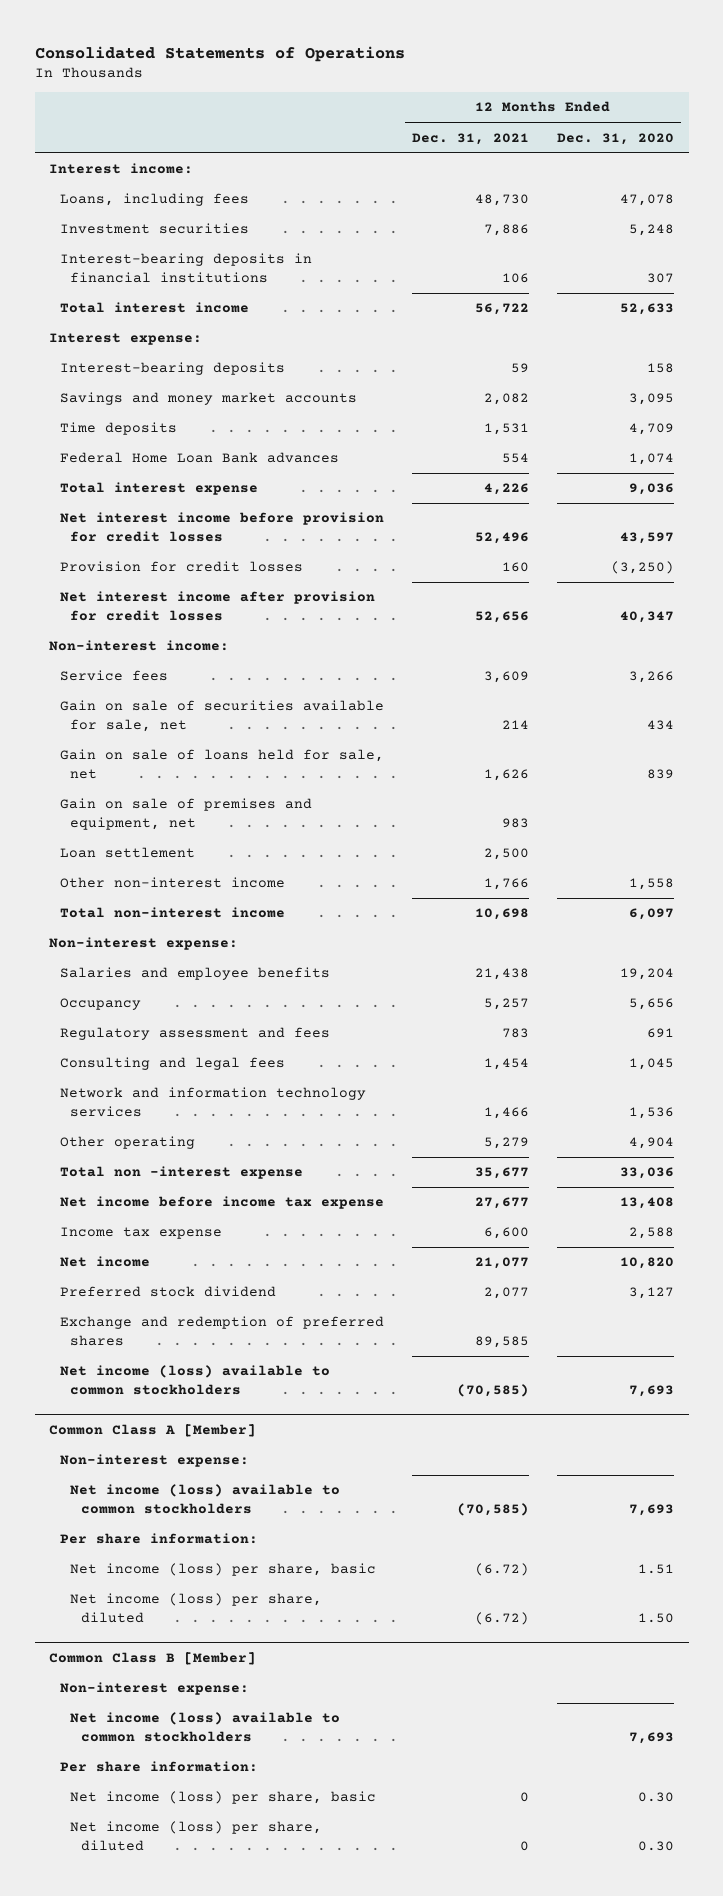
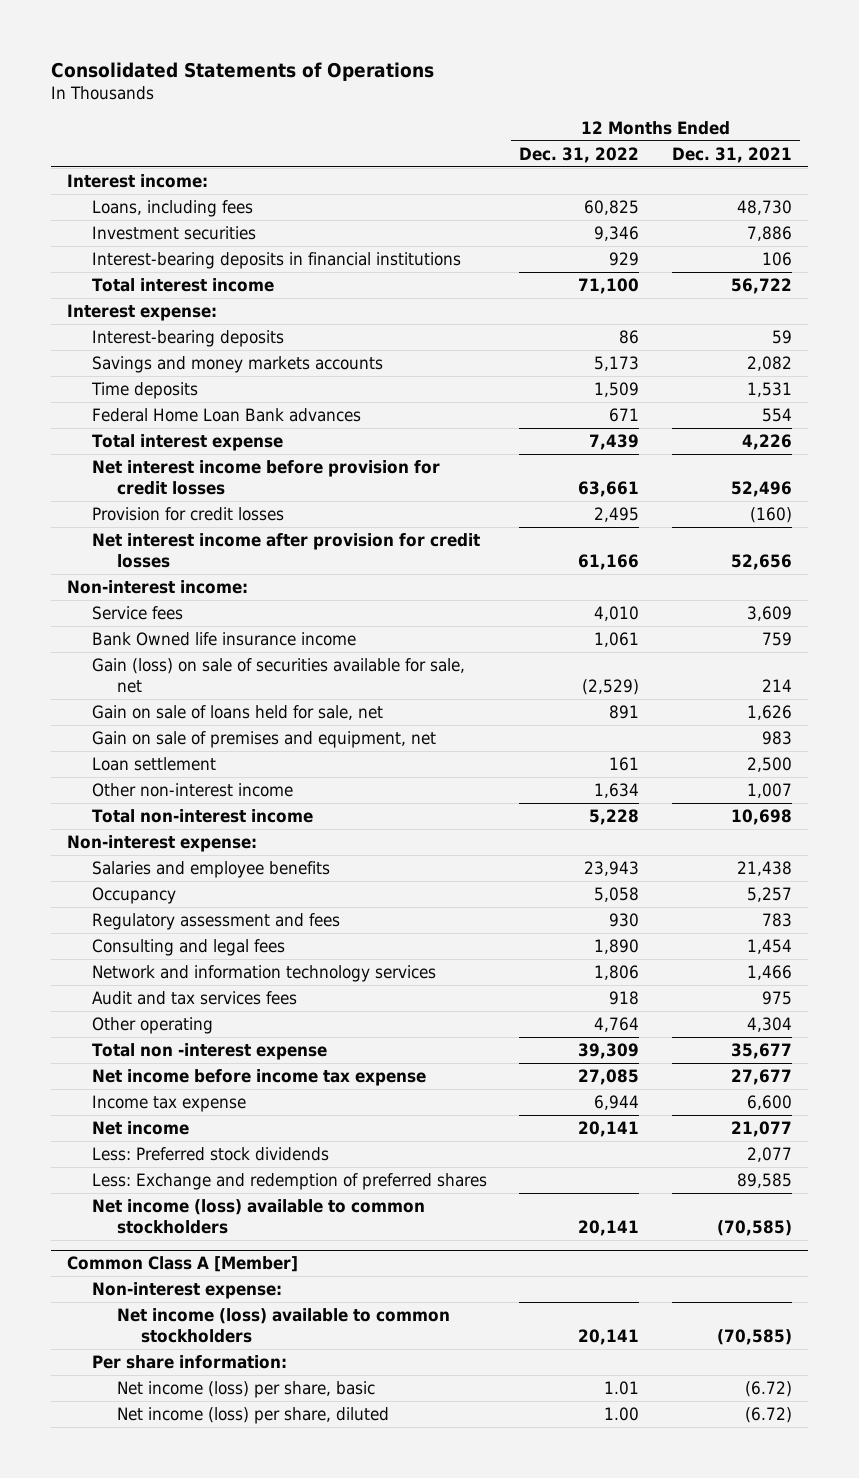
- | 12 Months Ended Dec. 31, 2021 | 12 Months Ended Dec. 31, 2020
+ | 12 Months Ended Dec. 31, 2022 | 12 Months Ended Dec. 31, 2021
- Savings and money market accounts | 2,082 | 3,095
+ Savings and money markets accounts | 5,173 | 2,082
- Provision for credit losses | 160 | (3,250)
+ Provision for credit losses | 2,495 | (160)
- Gain on sale of securities available for sale, net | 214 | 434
+ Bank Owned life insurance income | 1,061 | 759
+ Gain (loss) on sale of securities available for sale, net | (2,529) | 214
- Other non-interest income | 1,766 | 1,558
+ Other non-interest income | 1,634 | 1,007
- Other operating | 5,279 | 4,904
+ Audit and tax services fees | 918 | 975
+ Other operating | 4,764 | 4,304
- Preferred stock dividend | 2,077 | 3,127
- Exchange and redemption of preferred shares | 89,585 |
+ Less: Preferred stock dividends | | 2,077
+ Less: Exchange and redemption of preferred shares | | 89,585
- Common Class B [Member]
- Non-interest expense:
- Net income (loss) available to common stockholders | | 7,693
- Per share information:
- Net income (loss) per share, basic | 0 | 0.30
- Net income (loss) per share, diluted | 0 | 0.30

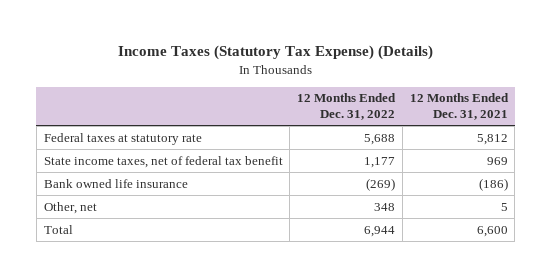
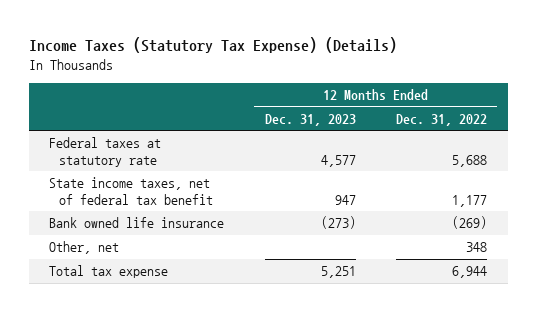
- | 12 Months Ended Dec. 31, 2022 | 12 Months Ended Dec. 31, 2021
+ | 12 Months Ended Dec. 31, 2023 | 12 Months Ended Dec. 31, 2022
- Total | 6,944 | 6,600
+ Total tax expense | 5,251 | 6,944

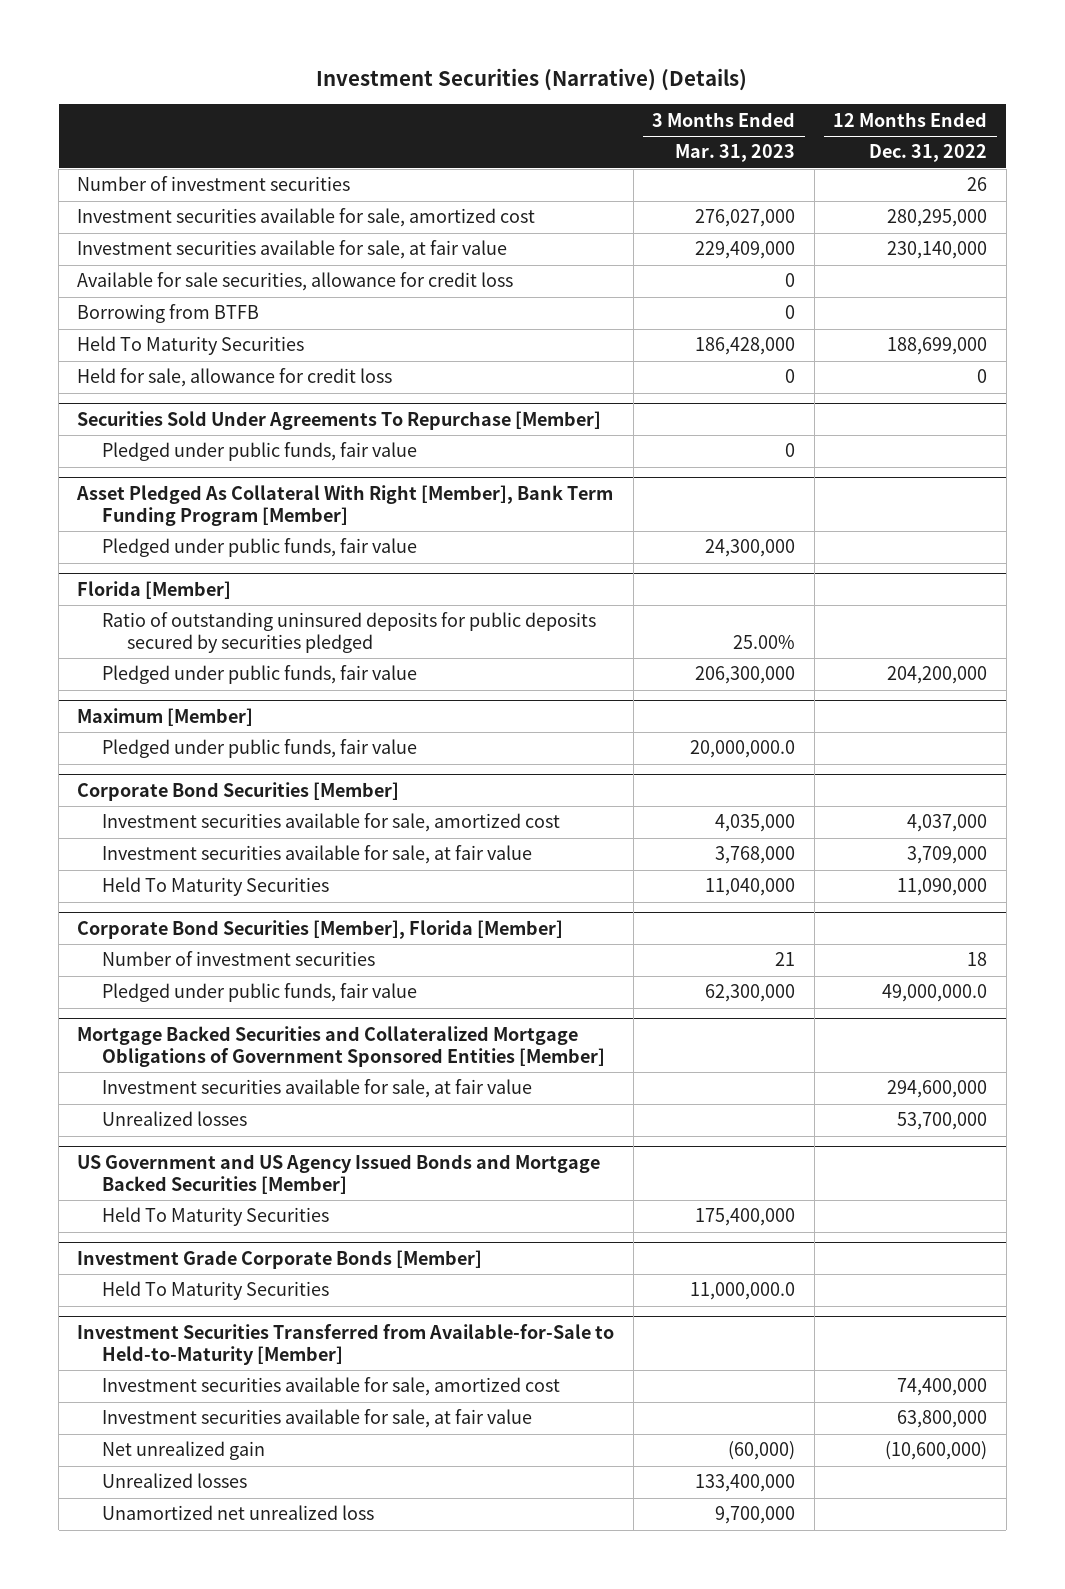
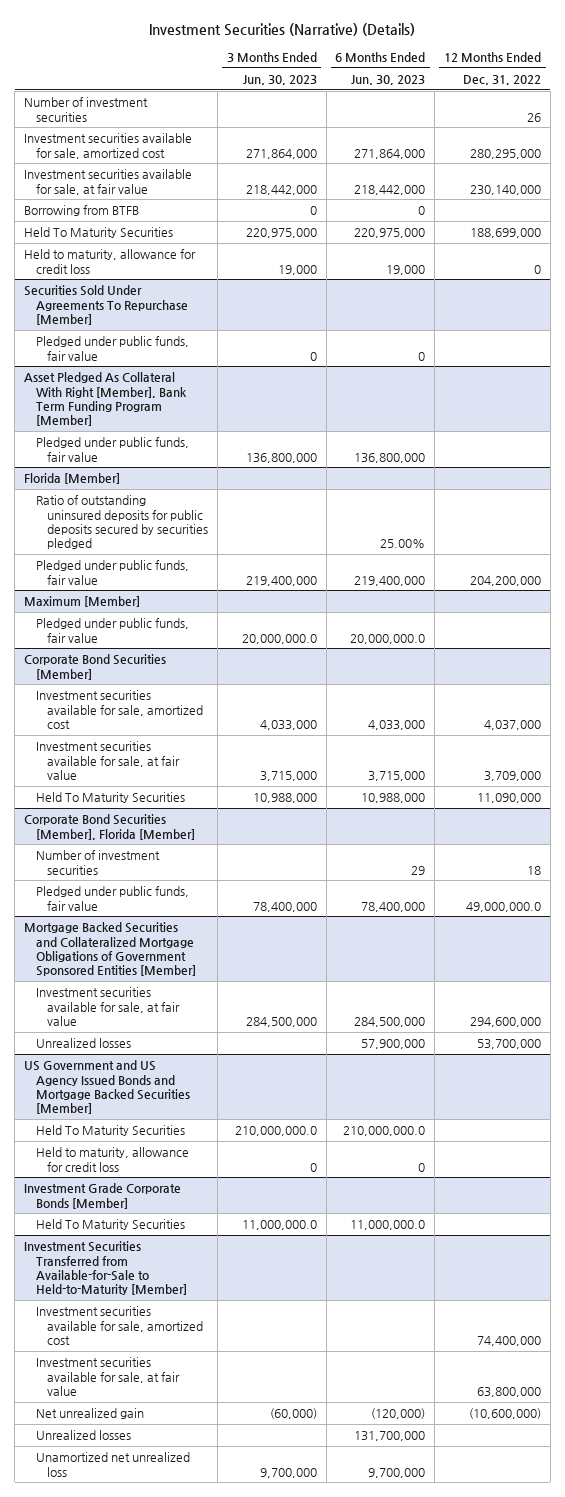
- | 3 Months Ended Mar. 31, 2023 | 12 Months Ended Dec. 31, 2022
+ | 3 Months Ended Jun. 30, 2023 | 6 Months Ended Jun. 30, 2023 | 12 Months Ended Dec. 31, 2022
- Available for sale securities, allowance for credit loss | 0 |
- Held for sale, allowance for credit loss | 0 | 0
+ Held to maturity, allowance for credit loss | 19,000 | 19,000 | 0
@ US Government and US Agency Issued Bonds and Mortgage Backed Securities [Member]
+ Held to maturity, allowance for credit loss | 0 | 0 |

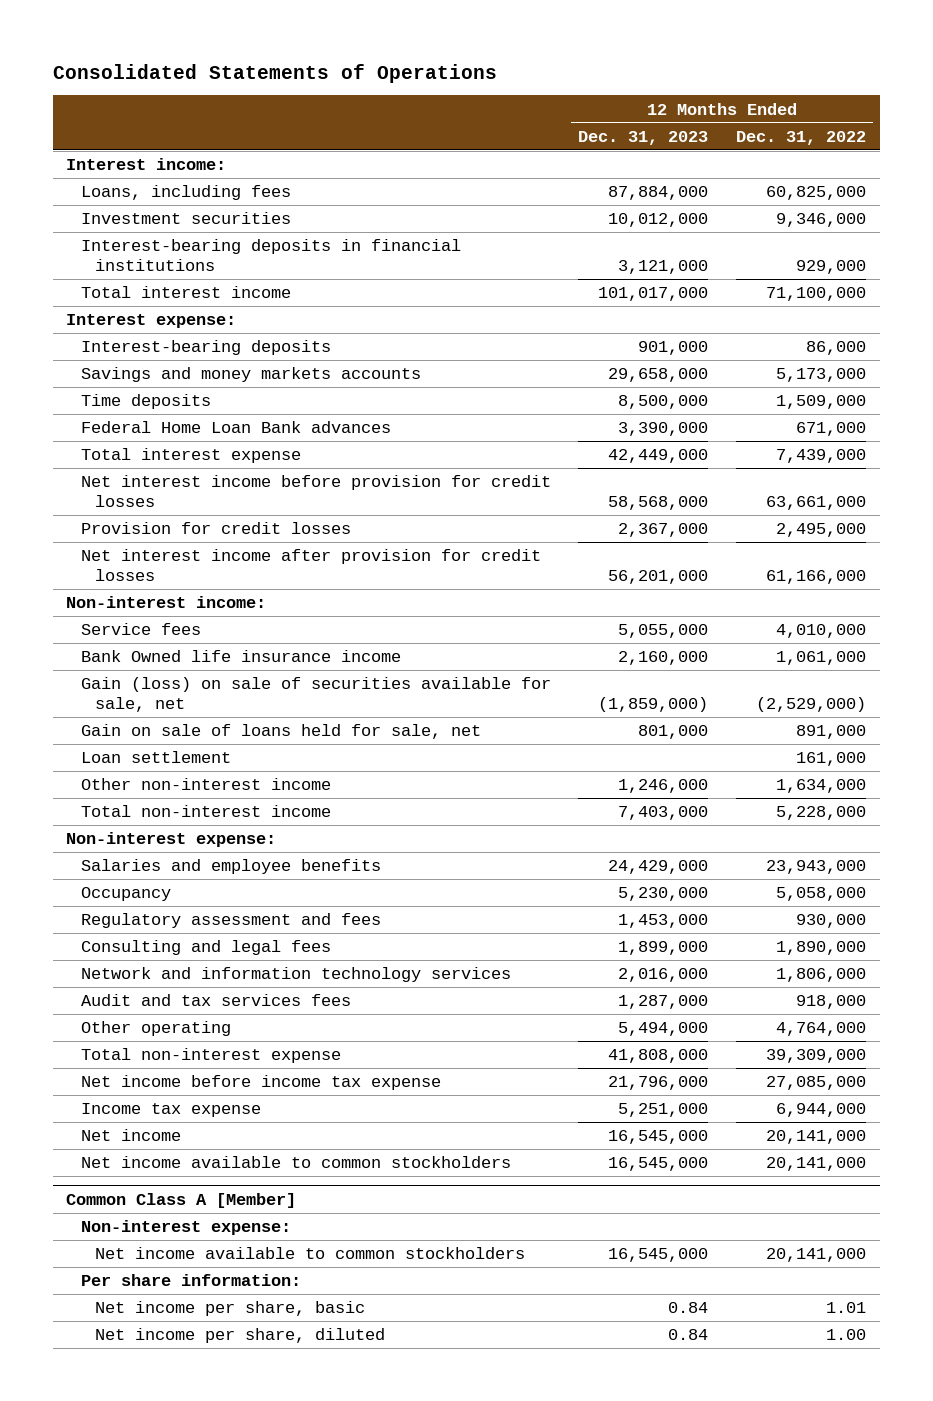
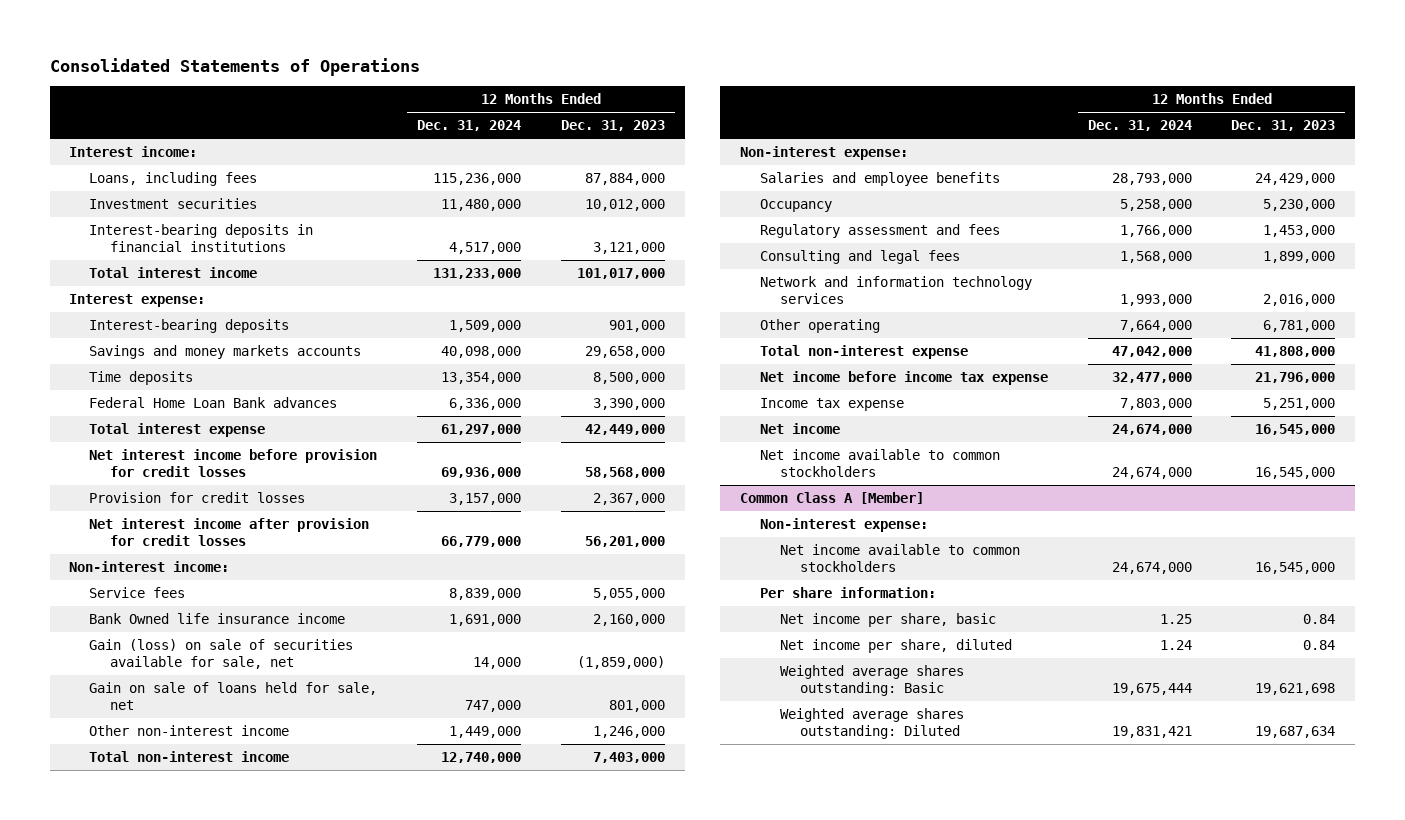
- | 12 Months Ended Dec. 31, 2023 | 12 Months Ended Dec. 31, 2022
+ | 12 Months Ended Dec. 31, 2024 | 12 Months Ended Dec. 31, 2023
- Loan settlement | | 161,000
- Audit and tax services fees | 1,287,000 | 918,000
- Other operating | 5,494,000 | 4,764,000
+ Other operating | 7,664,000 | 6,781,000
@ Common Class A [Member]
+ Weighted average shares outstanding: Basic | 19,675,444 | 19,621,698
+ Weighted average shares outstanding: Diluted | 19,831,421 | 19,687,634

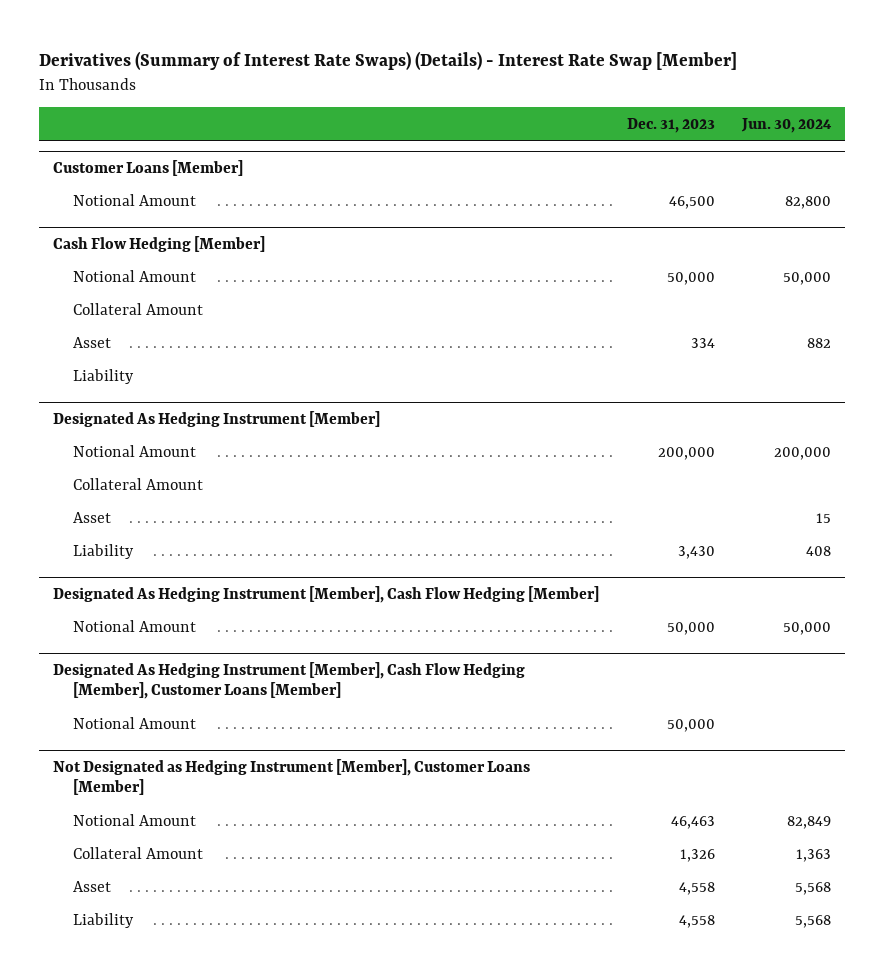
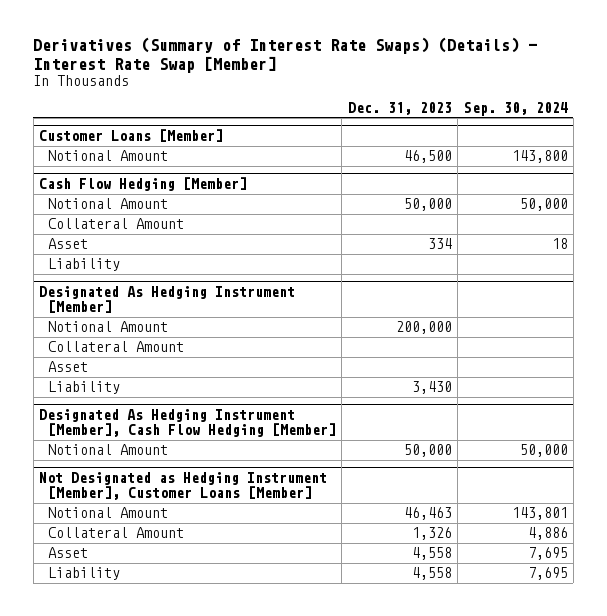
- | Dec. 31, 2023 | Jun. 30, 2024
+ | Dec. 31, 2023 | Sep. 30, 2024
- Designated As Hedging Instrument [Member], Cash Flow Hedging [Member], Customer Loans [Member]
- Notional Amount | 50,000 |

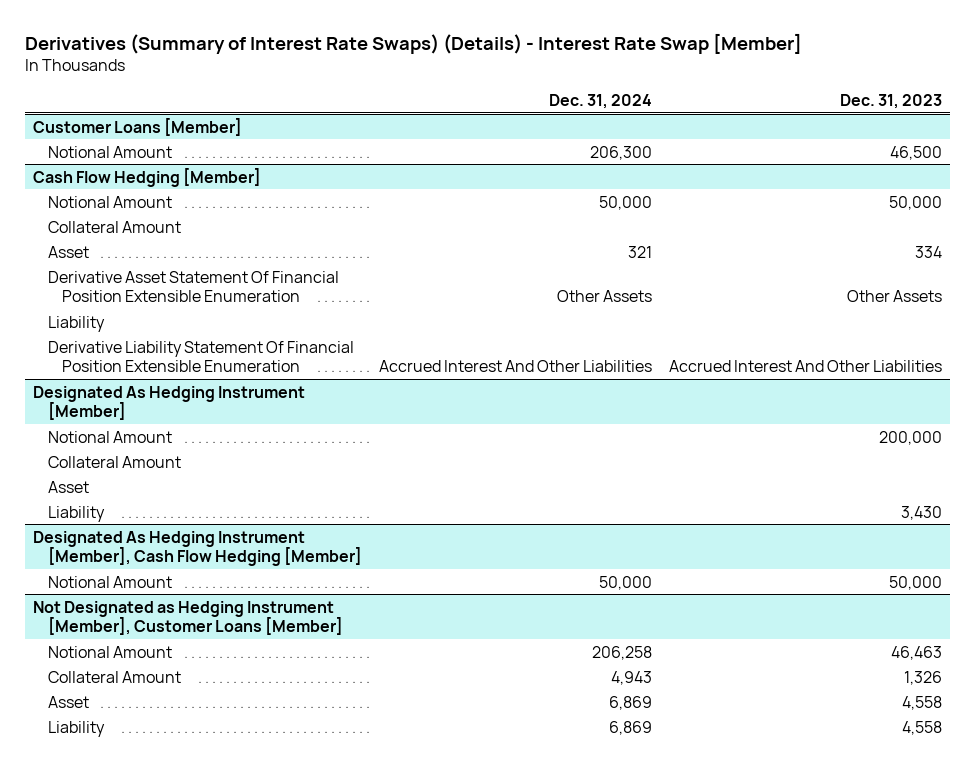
- | Dec. 31, 2023 | Sep. 30, 2024
+ | Dec. 31, 2024 | Dec. 31, 2023
@ Cash Flow Hedging [Member]
+ Derivative Asset Statement Of Financial Position Extensible Enumeration | Other Assets | Other Assets
+ Derivative Liability Statement Of Financial Position Extensible Enumeration | Accrued Interest And Other Liabilities | Accrued Interest And Other Liabilities

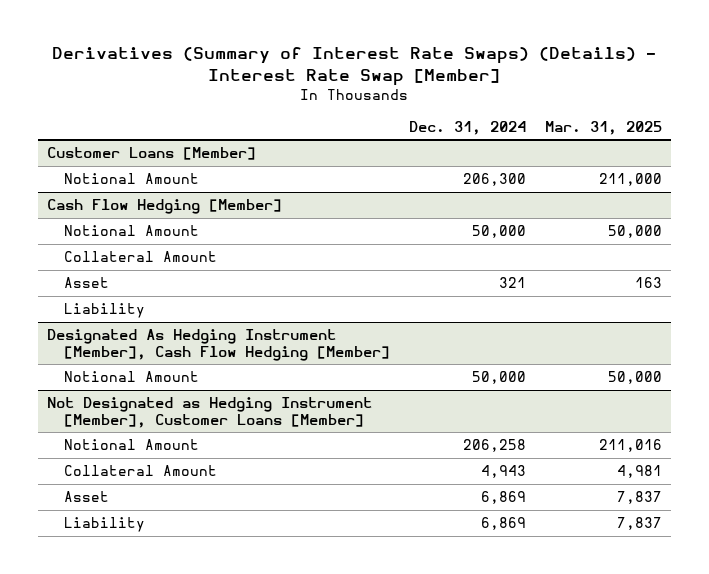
- | Dec. 31, 2024 | Dec. 31, 2023
+ | Dec. 31, 2024 | Mar. 31, 2025
@ Cash Flow Hedging [Member]
- Derivative Asset Statement Of Financial Position Extensible Enumeration | Other Assets | Other Assets
- Derivative Liability Statement Of Financial Position Extensible Enumeration | Accrued Interest And Other Liabilities | Accrued Interest And Other Liabilities
- Designated As Hedging Instrument [Member]
- Notional Amount | | 200,000
- Collateral Amount
- Asset
- Liability | | 3,430

